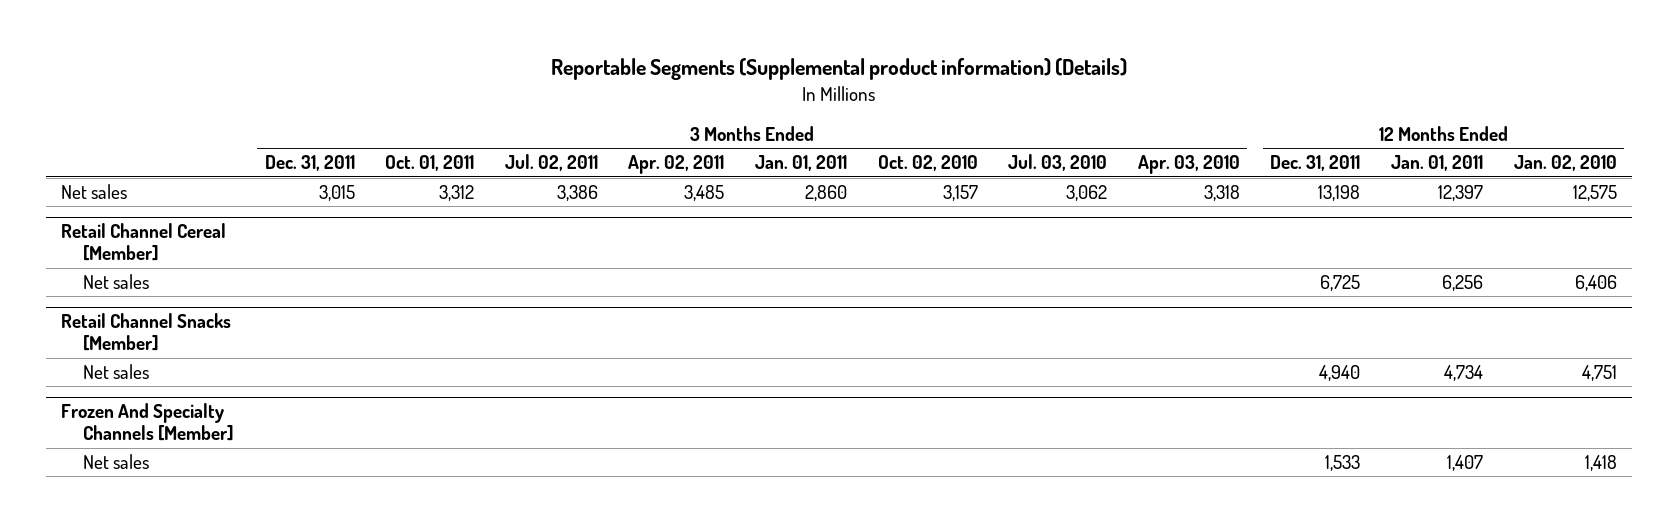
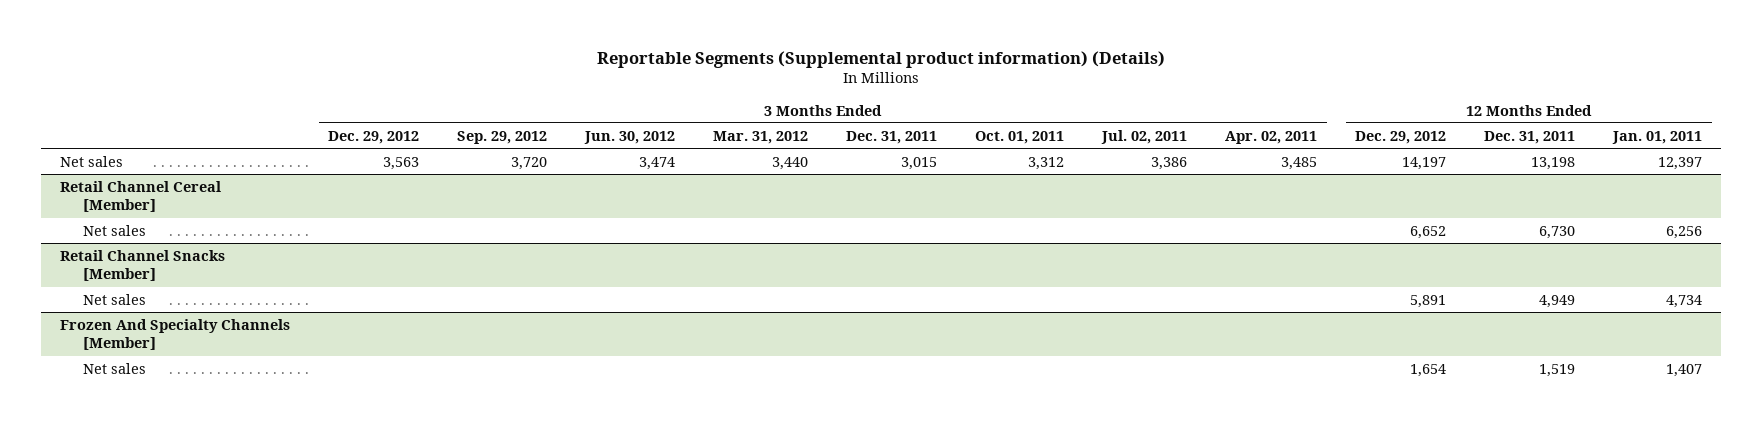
- | 3 Months Ended Dec. 31, 2011 | 3 Months Ended Oct. 01, 2011 | 3 Months Ended Jul. 02, 2011 | 3 Months Ended Apr. 02, 2011 | 3 Months Ended Jan. 01, 2011 | 3 Months Ended Oct. 02, 2010 | 3 Months Ended Jul. 03, 2010 | 3 Months Ended Apr. 03, 2010 | 12 Months Ended Dec. 31, 2011 | 12 Months Ended Jan. 01, 2011 | 12 Months Ended Jan. 02, 2010
+ | 3 Months Ended Dec. 29, 2012 | 3 Months Ended Sep. 29, 2012 | 3 Months Ended Jun. 30, 2012 | 3 Months Ended Mar. 31, 2012 | 3 Months Ended Dec. 31, 2011 | 3 Months Ended Oct. 01, 2011 | 3 Months Ended Jul. 02, 2011 | 3 Months Ended Apr. 02, 2011 | 12 Months Ended Dec. 29, 2012 | 12 Months Ended Dec. 31, 2011 | 12 Months Ended Jan. 01, 2011
@ Retail Channel Cereal [Member]
- Net sales | | | | | | | | | 6,725 | 6,256 | 6,406
+ Net sales | | | | | | | | | 6,652 | 6,730 | 6,256
@ Retail Channel Snacks [Member]
- Net sales | | | | | | | | | 4,940 | 4,734 | 4,751
+ Net sales | | | | | | | | | 5,891 | 4,949 | 4,734
@ Frozen And Specialty Channels [Member]
- Net sales | | | | | | | | | 1,533 | 1,407 | 1,418
+ Net sales | | | | | | | | | 1,654 | 1,519 | 1,407

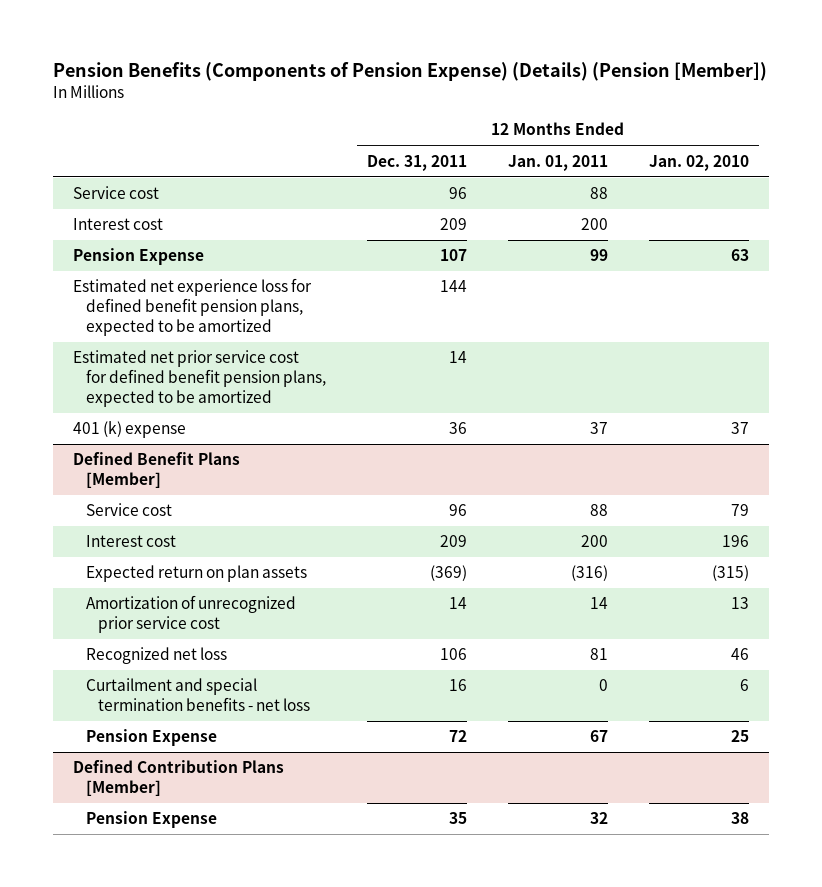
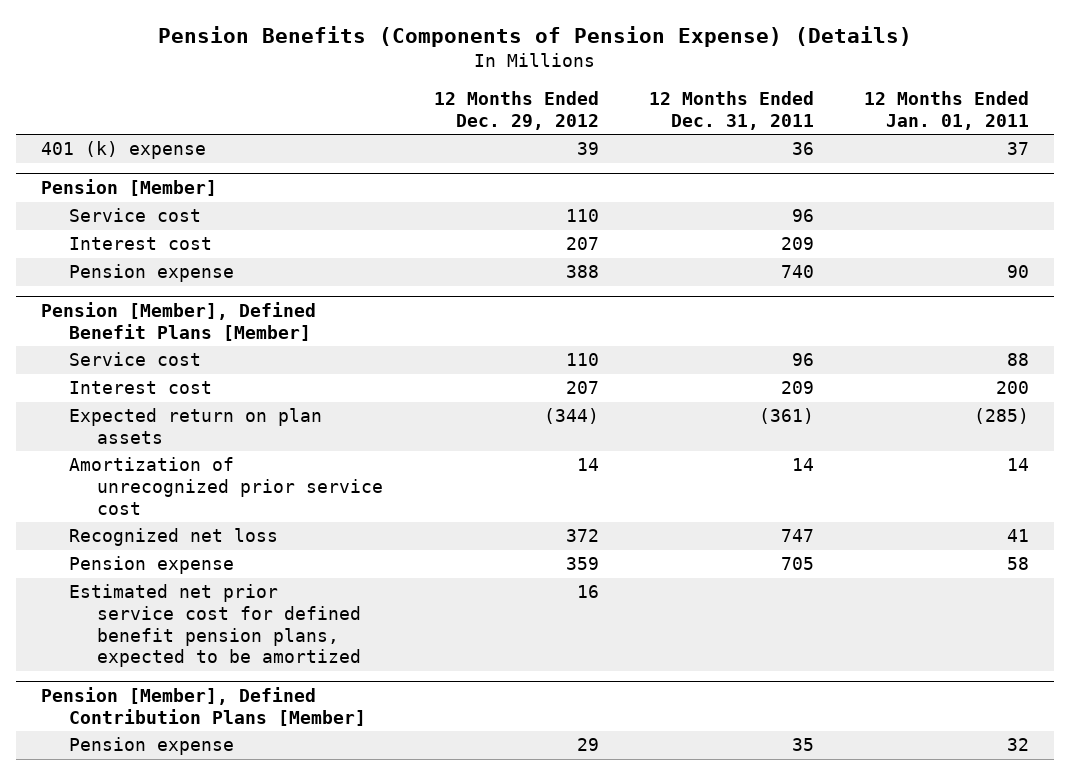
- Pension Benefits (Components of Pension Expense) (Details) (Pension [Member])
+ Pension Benefits (Components of Pension Expense) (Details)
- | 12 Months Ended Dec. 31, 2011 | 12 Months Ended Jan. 01, 2011 | 12 Months Ended Jan. 02, 2010
+ | 12 Months Ended Dec. 29, 2012 | 12 Months Ended Dec. 31, 2011 | 12 Months Ended Jan. 01, 2011
- Service cost | 96 | 88 |
- Interest cost | 209 | 200 |
- Pension Expense | 107 | 99 | 63
- Estimated net experience loss for defined benefit pension plans, expected to be amortized | 144 | |
- Estimated net prior service cost for defined benefit pension plans, expected to be amortized | 14 | |
- Defined Benefit Plans [Member]
+ Pension [Member]
+ Service cost | 110 | 96 |
+ Interest cost | 207 | 209 |
+ Pension expense | 388 | 740 | 90
+ Pension [Member], Defined Benefit Plans [Member]
- Expected return on plan assets | (369) | (316) | (315)
+ Expected return on plan assets | (344) | (361) | (285)
- Recognized net loss | 106 | 81 | 46
- Curtailment and special termination benefits - net loss | 16 | 0 | 6
- Pension Expense | 72 | 67 | 25
- Defined Contribution Plans [Member]
- Pension Expense | 35 | 32 | 38
+ Recognized net loss | 372 | 747 | 41
+ Pension expense | 359 | 705 | 58
+ Estimated net prior service cost for defined benefit pension plans, expected to be amortized | 16 | |
+ Pension [Member], Defined Contribution Plans [Member]
+ Pension expense | 29 | 35 | 32

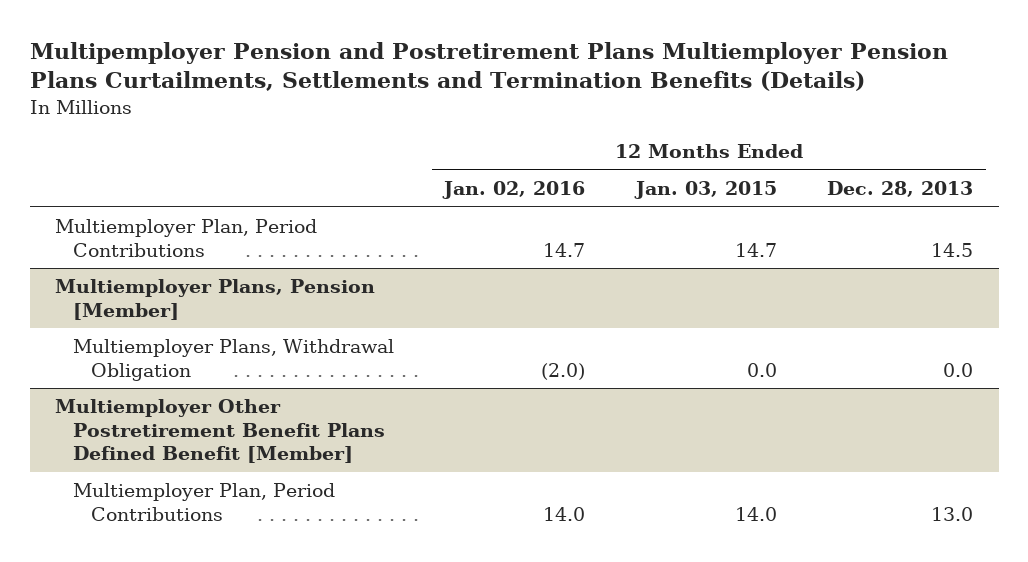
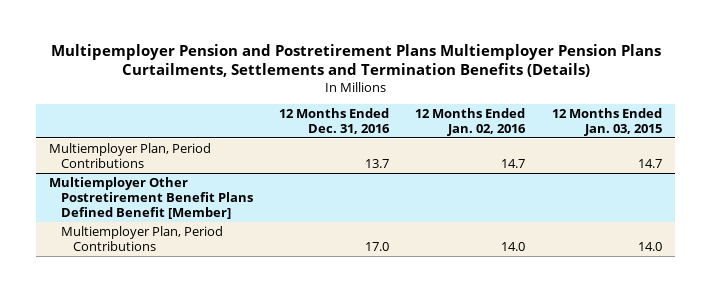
- | 12 Months Ended Jan. 02, 2016 | 12 Months Ended Jan. 03, 2015 | 12 Months Ended Dec. 28, 2013
+ | 12 Months Ended Dec. 31, 2016 | 12 Months Ended Jan. 02, 2016 | 12 Months Ended Jan. 03, 2015
- Multiemployer Plans, Pension [Member]
- Multiemployer Plans, Withdrawal Obligation | (2.0) | 0.0 | 0.0

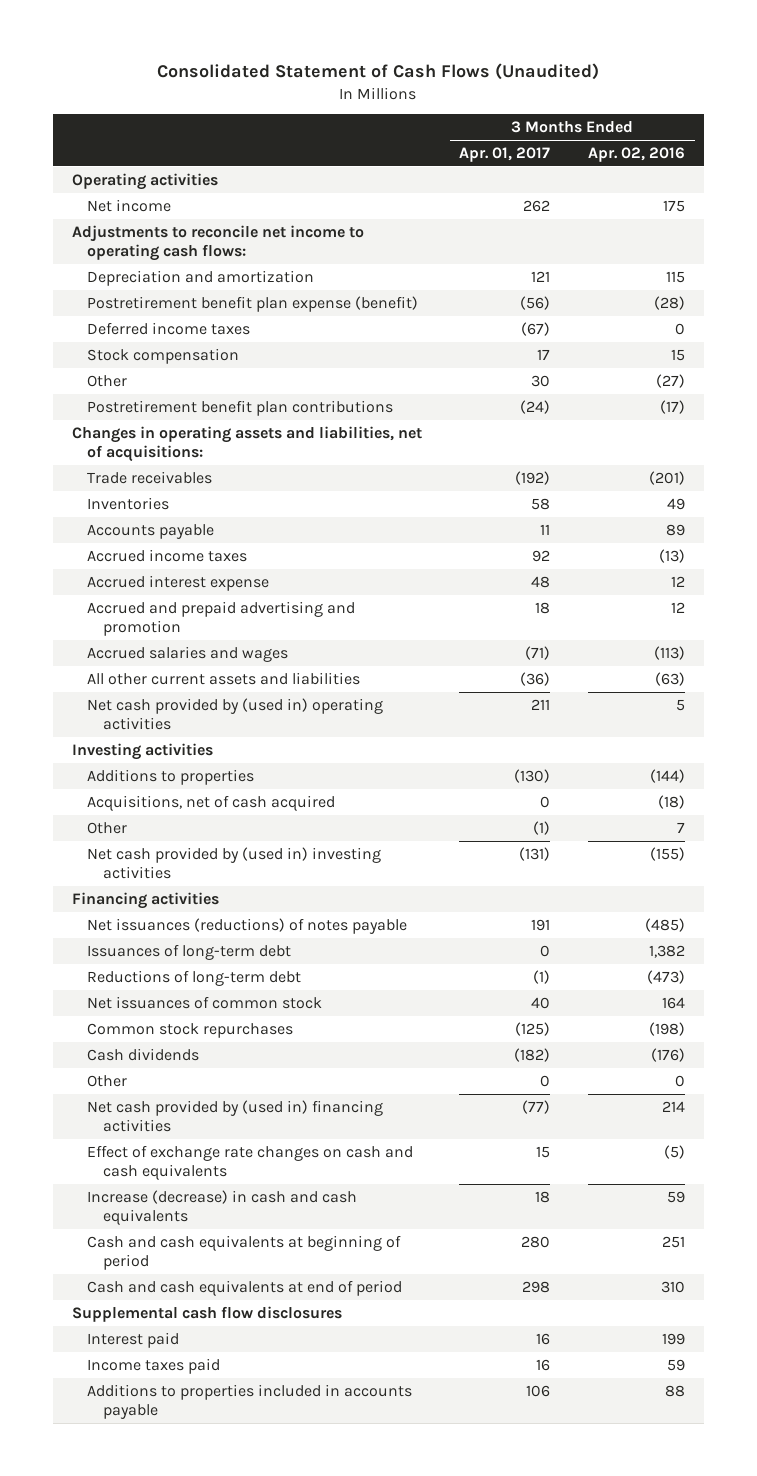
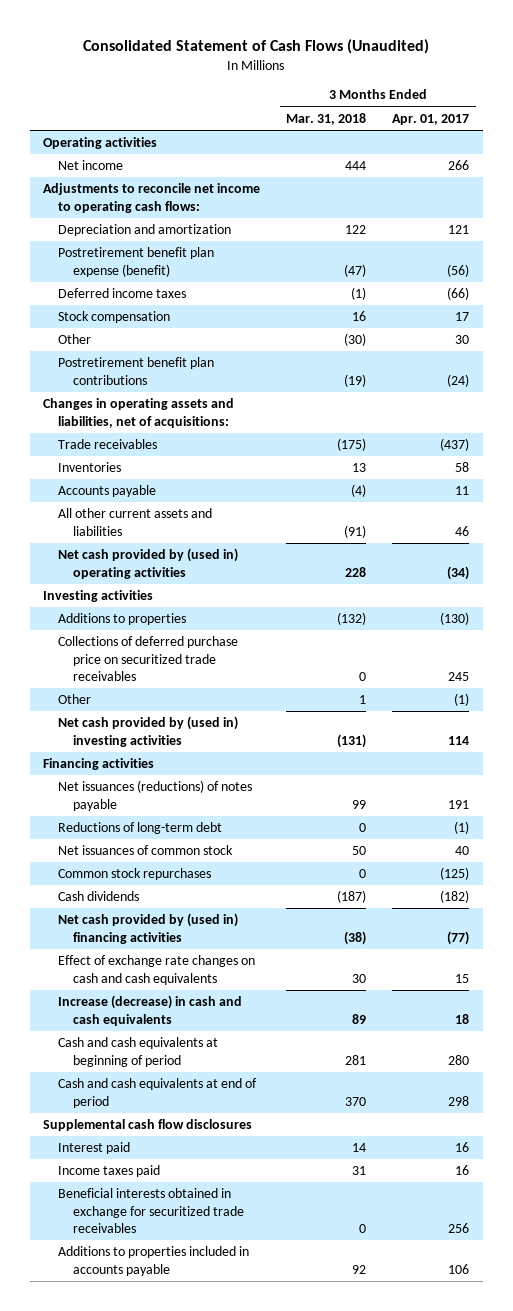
- | 3 Months Ended Apr. 01, 2017 | 3 Months Ended Apr. 02, 2016
+ | 3 Months Ended Mar. 31, 2018 | 3 Months Ended Apr. 01, 2017
- Net income | 262 | 175
+ Net income | 444 | 266
- Deferred income taxes | (67) | 0
+ Deferred income taxes | (1) | (66)
- Trade receivables | (192) | (201)
+ Trade receivables | (175) | (437)
- Accrued income taxes | 92 | (13)
- Accrued interest expense | 48 | 12
- Accrued and prepaid advertising and promotion | 18 | 12
- Accrued salaries and wages | (71) | (113)
- All other current assets and liabilities | (36) | (63)
- Net cash provided by (used in) operating activities | 211 | 5
+ All other current assets and liabilities | (91) | 46
+ Net cash provided by (used in) operating activities | 228 | (34)
- Acquisitions, net of cash acquired | 0 | (18)
+ Collections of deferred purchase price on securitized trade receivables | 0 | 245
- Net cash provided by (used in) investing activities | (131) | (155)
+ Net cash provided by (used in) investing activities | (131) | 114
- Issuances of long-term debt | 0 | 1,382
- Other | 0 | 0
+ Beneficial interests obtained in exchange for securitized trade receivables | 0 | 256

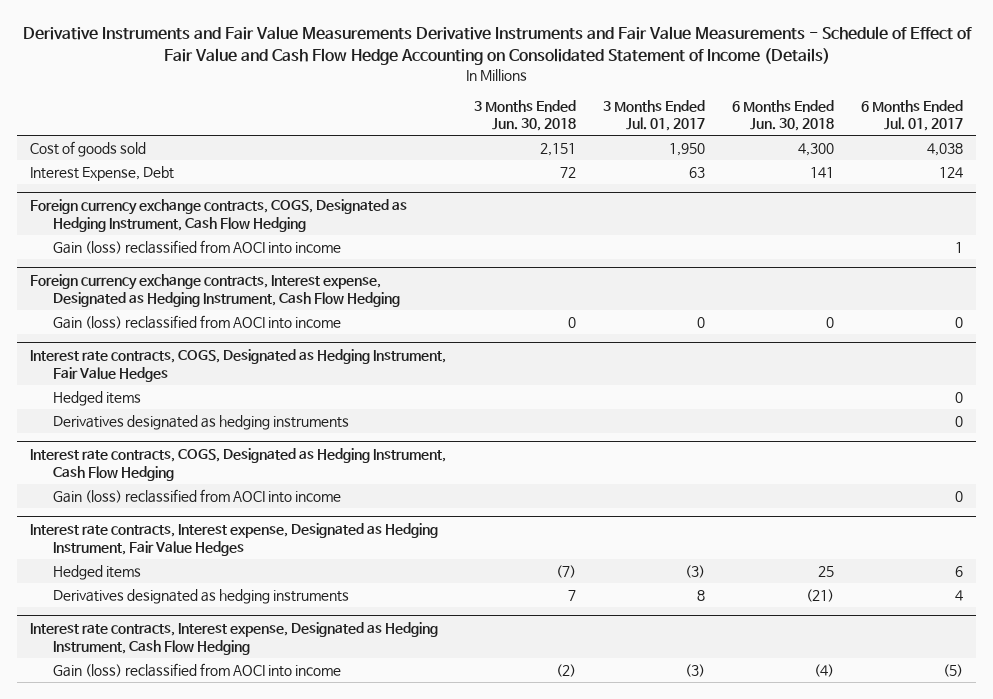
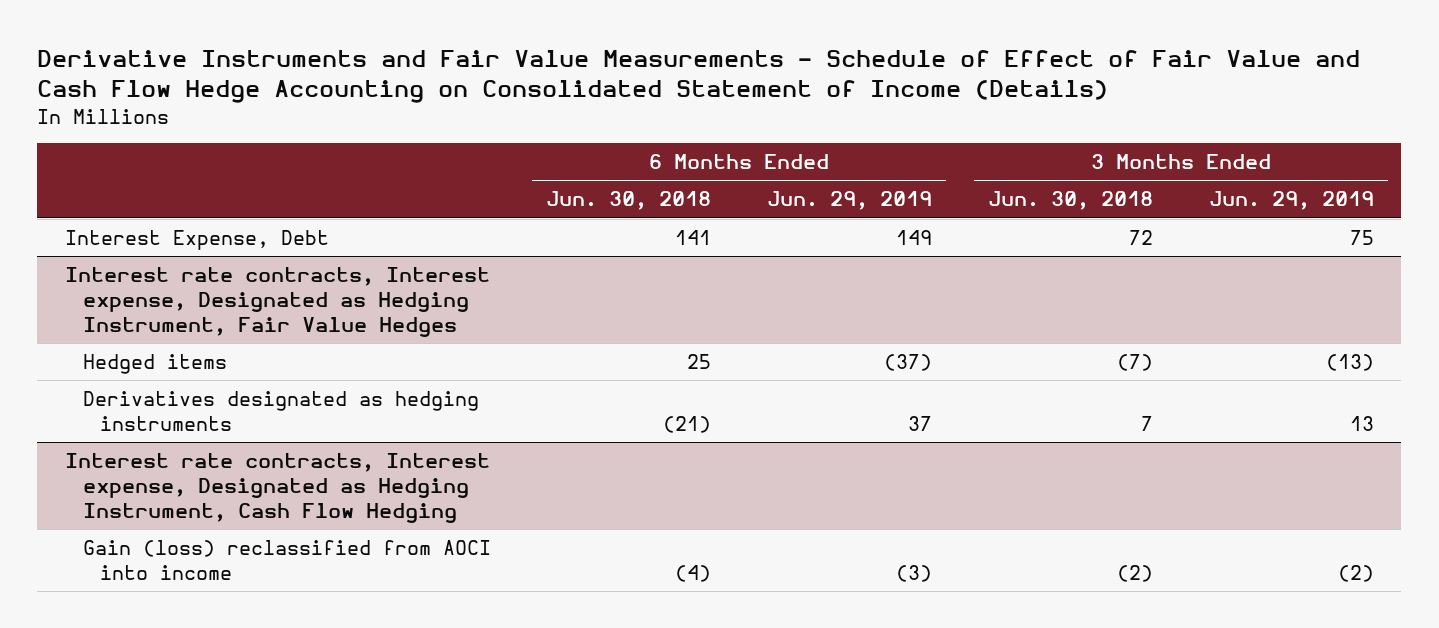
- Derivative Instruments and Fair Value Measurements Derivative Instruments and Fair Value Measurements - Schedule of Effect of Fair Value and Cash Flow Hedge Accounting on Consolidated Statement of Income (Details)
+ Derivative Instruments and Fair Value Measurements - Schedule of Effect of Fair Value and Cash Flow Hedge Accounting on Consolidated Statement of Income (Details)
- | 3 Months Ended Jun. 30, 2018 | 3 Months Ended Jul. 01, 2017 | 6 Months Ended Jun. 30, 2018 | 6 Months Ended Jul. 01, 2017
+ | 6 Months Ended Jun. 30, 2018 | 6 Months Ended Jun. 29, 2019 | 3 Months Ended Jun. 30, 2018 | 3 Months Ended Jun. 29, 2019
- Cost of goods sold | 2,151 | 1,950 | 4,300 | 4,038
- Foreign currency exchange contracts, COGS, Designated as Hedging Instrument, Cash Flow Hedging
- Gain (loss) reclassified from AOCI into income | | | | 1
- Foreign currency exchange contracts, Interest expense, Designated as Hedging Instrument, Cash Flow Hedging
- Gain (loss) reclassified from AOCI into income | 0 | 0 | 0 | 0
- Interest rate contracts, COGS, Designated as Hedging Instrument, Fair Value Hedges
- Hedged items | | | | 0
- Derivatives designated as hedging instruments | | | | 0
- Interest rate contracts, COGS, Designated as Hedging Instrument, Cash Flow Hedging
- Gain (loss) reclassified from AOCI into income | | | | 0

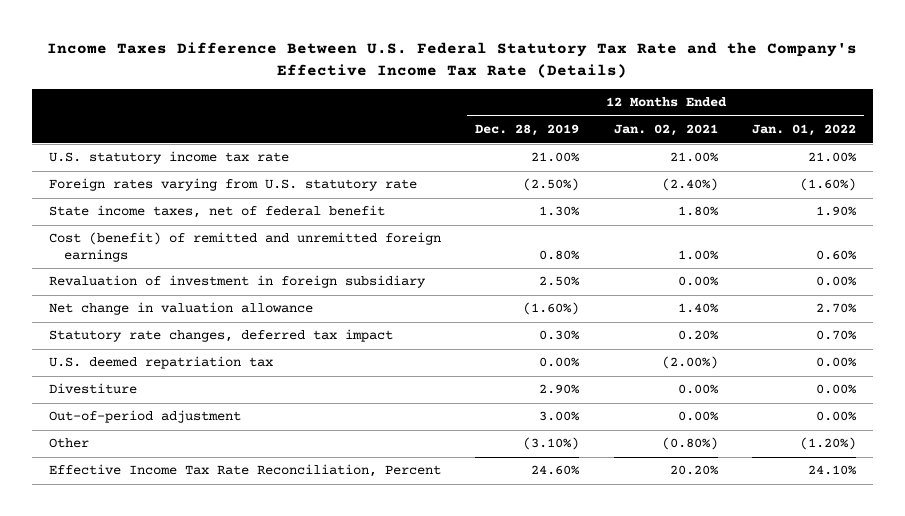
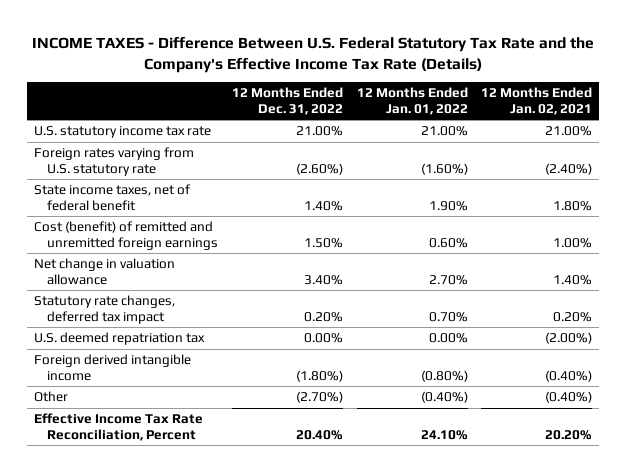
- Income Taxes Difference Between U.S. Federal Statutory Tax Rate and the Company's Effective Income Tax Rate (Details)
+ INCOME TAXES - Difference Between U.S. Federal Statutory Tax Rate and the Company's Effective Income Tax Rate (Details)
- | 12 Months Ended Dec. 28, 2019 | 12 Months Ended Jan. 02, 2021 | 12 Months Ended Jan. 01, 2022
+ | 12 Months Ended Dec. 31, 2022 | 12 Months Ended Jan. 01, 2022 | 12 Months Ended Jan. 02, 2021
- Revaluation of investment in foreign subsidiary | 2.50% | 0.00% | 0.00%
- Divestiture | 2.90% | 0.00% | 0.00%
- Out-of-period adjustment | 3.00% | 0.00% | 0.00%
- Other | (3.10%) | (0.80%) | (1.20%)
+ Foreign derived intangible income | (1.80%) | (0.80%) | (0.40%)
+ Other | (2.70%) | (0.40%) | (0.40%)

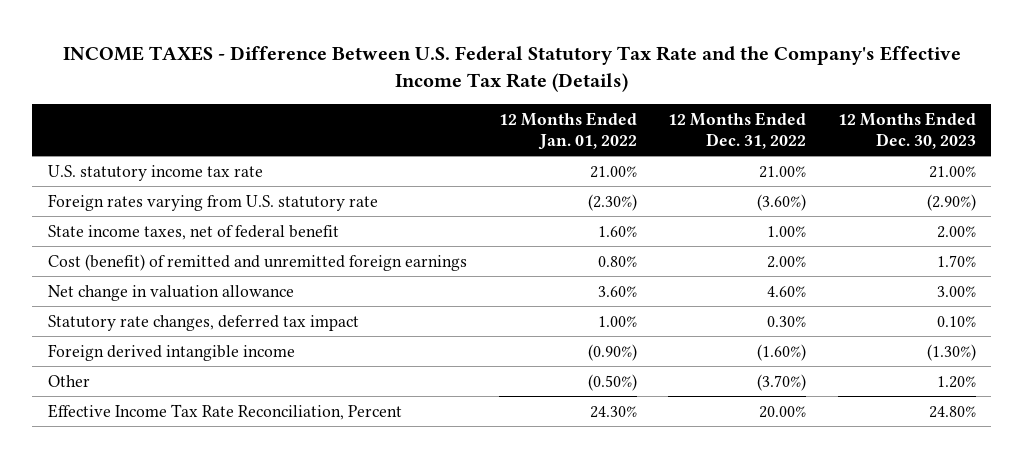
- | 12 Months Ended Dec. 31, 2022 | 12 Months Ended Jan. 01, 2022 | 12 Months Ended Jan. 02, 2021
+ | 12 Months Ended Jan. 01, 2022 | 12 Months Ended Dec. 31, 2022 | 12 Months Ended Dec. 30, 2023
- Foreign rates varying from U.S. statutory rate | (2.60%) | (1.60%) | (2.40%)
- State income taxes, net of federal benefit | 1.40% | 1.90% | 1.80%
- Cost (benefit) of remitted and unremitted foreign earnings | 1.50% | 0.60% | 1.00%
- Net change in valuation allowance | 3.40% | 2.70% | 1.40%
- Statutory rate changes, deferred tax impact | 0.20% | 0.70% | 0.20%
- U.S. deemed repatriation tax | 0.00% | 0.00% | (2.00%)
- Foreign derived intangible income | (1.80%) | (0.80%) | (0.40%)
- Other | (2.70%) | (0.40%) | (0.40%)
- Effective Income Tax Rate Reconciliation, Percent | 20.40% | 24.10% | 20.20%
+ Foreign rates varying from U.S. statutory rate | (2.30%) | (3.60%) | (2.90%)
+ State income taxes, net of federal benefit | 1.60% | 1.00% | 2.00%
+ Cost (benefit) of remitted and unremitted foreign earnings | 0.80% | 2.00% | 1.70%
+ Net change in valuation allowance | 3.60% | 4.60% | 3.00%
+ Statutory rate changes, deferred tax impact | 1.00% | 0.30% | 0.10%
+ Foreign derived intangible income | (0.90%) | (1.60%) | (1.30%)
+ Other | (0.50%) | (3.70%) | 1.20%
+ Effective Income Tax Rate Reconciliation, Percent | 24.30% | 20.00% | 24.80%

